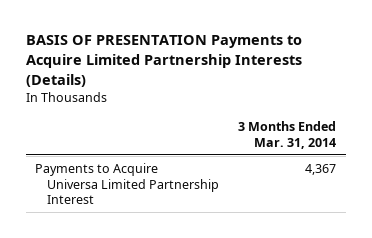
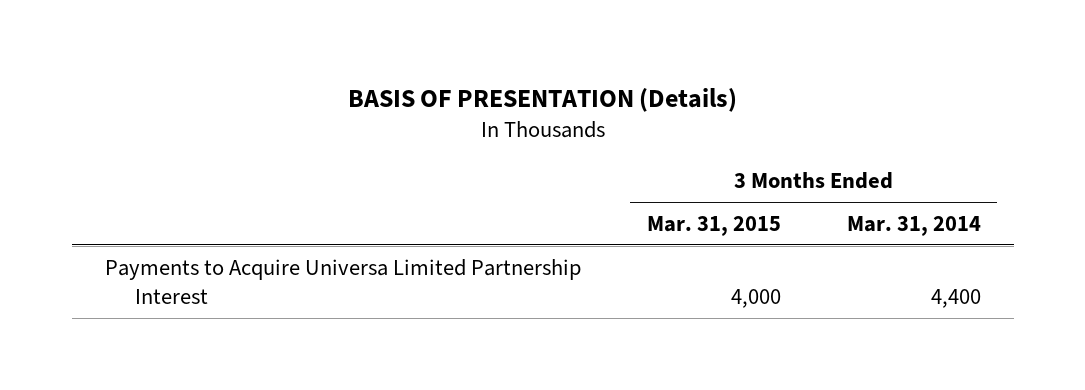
- BASIS OF PRESENTATION Payments to Acquire Limited Partnership Interests (Details)
+ BASIS OF PRESENTATION (Details)
- | 3 Months Ended Mar. 31, 2014
+ | 3 Months Ended Mar. 31, 2015 | 3 Months Ended Mar. 31, 2014
- Payments to Acquire Universa Limited Partnership Interest | 4,367
+ Payments to Acquire Universa Limited Partnership Interest | 4,000 | 4,400

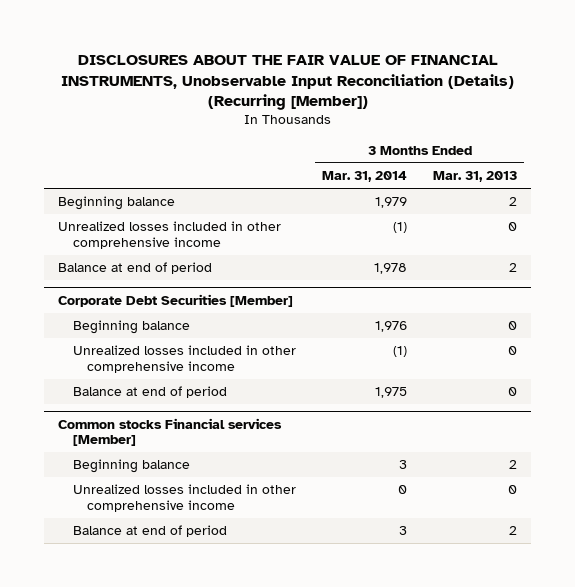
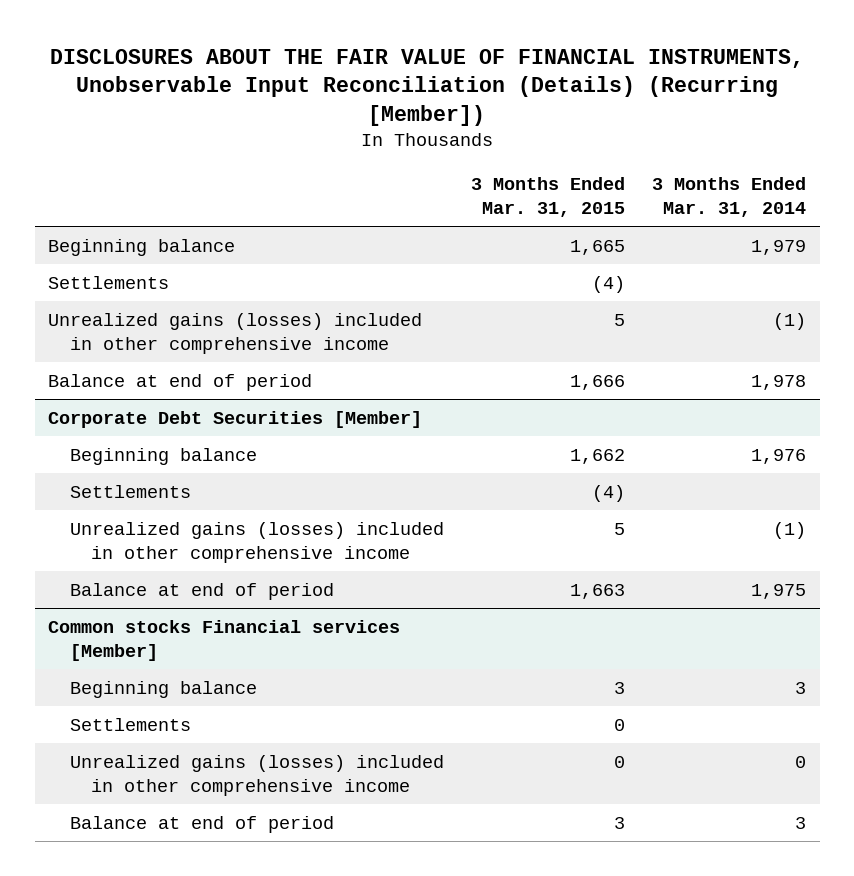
- | 3 Months Ended Mar. 31, 2014 | 3 Months Ended Mar. 31, 2013
+ | 3 Months Ended Mar. 31, 2015 | 3 Months Ended Mar. 31, 2014
- Unrealized losses included in other comprehensive income | (1) | 0
+ Settlements | (4) |
+ Unrealized gains (losses) included in other comprehensive income | 5 | (1)
@ Corporate Debt Securities [Member]
- Unrealized losses included in other comprehensive income | (1) | 0
+ Settlements | (4) |
+ Unrealized gains (losses) included in other comprehensive income | 5 | (1)
@ Common stocks Financial services [Member]
- Unrealized losses included in other comprehensive income | 0 | 0
+ Settlements | 0 |
+ Unrealized gains (losses) included in other comprehensive income | 0 | 0

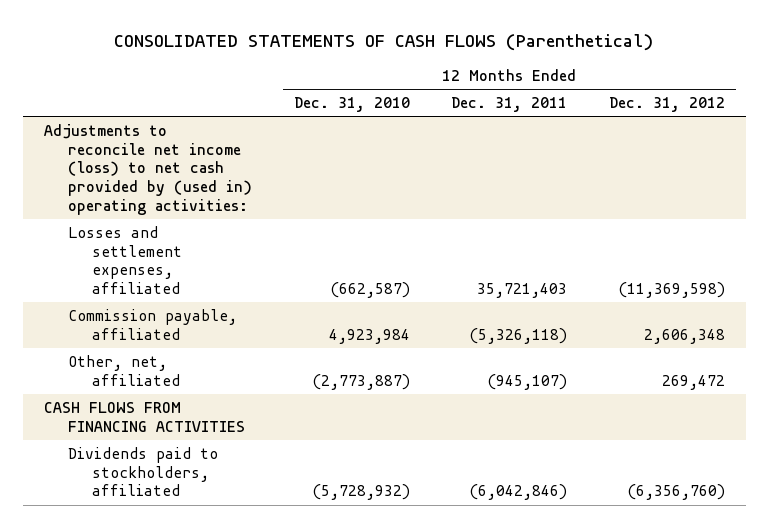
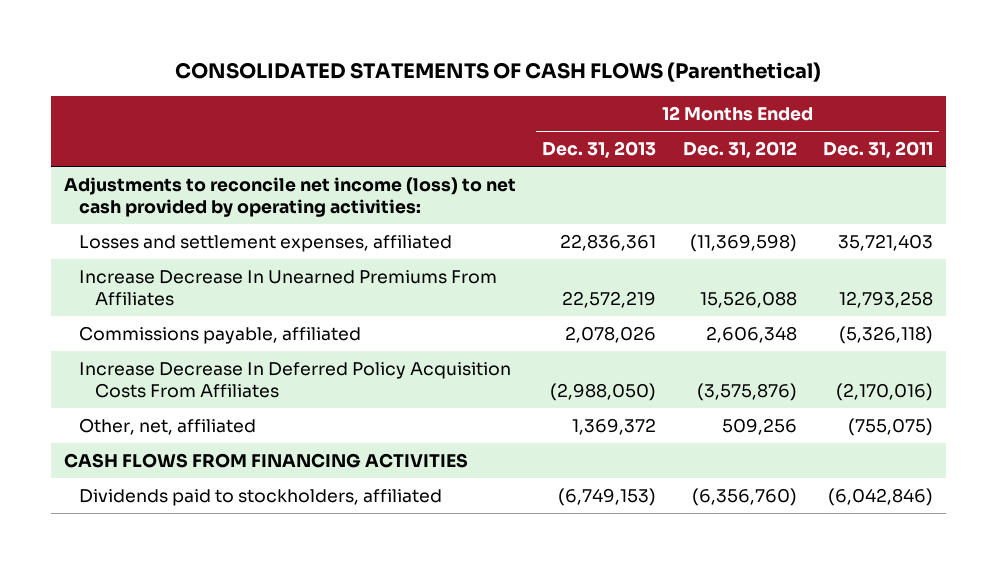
- | 12 Months Ended Dec. 31, 2010 | 12 Months Ended Dec. 31, 2011 | 12 Months Ended Dec. 31, 2012
+ | 12 Months Ended Dec. 31, 2013 | 12 Months Ended Dec. 31, 2012 | 12 Months Ended Dec. 31, 2011
- Adjustments to reconcile net income (loss) to net cash provided by (used in) operating activities:
+ Adjustments to reconcile net income (loss) to net cash provided by operating activities:
- Commission payable, affiliated | 4,923,984 | (5,326,118) | 2,606,348
- Other, net, affiliated | (2,773,887) | (945,107) | 269,472
+ Increase Decrease In Unearned Premiums From Affiliates | 22,572,219 | 15,526,088 | 12,793,258
+ Commissions payable, affiliated | 2,078,026 | 2,606,348 | (5,326,118)
+ Increase Decrease In Deferred Policy Acquisition Costs From Affiliates | (2,988,050) | (3,575,876) | (2,170,016)
+ Other, net, affiliated | 1,369,372 | 509,256 | (755,075)

